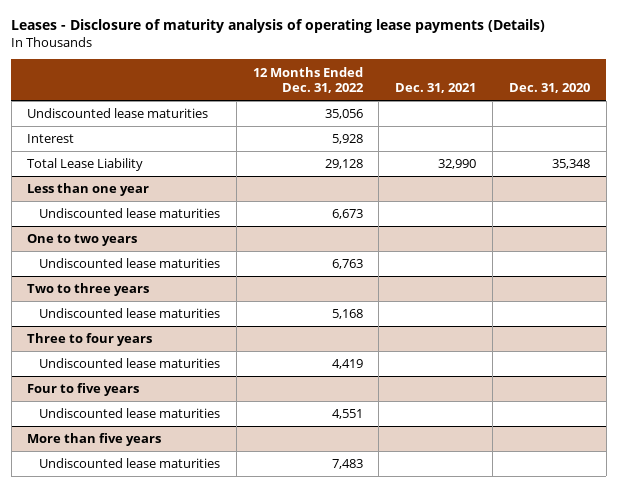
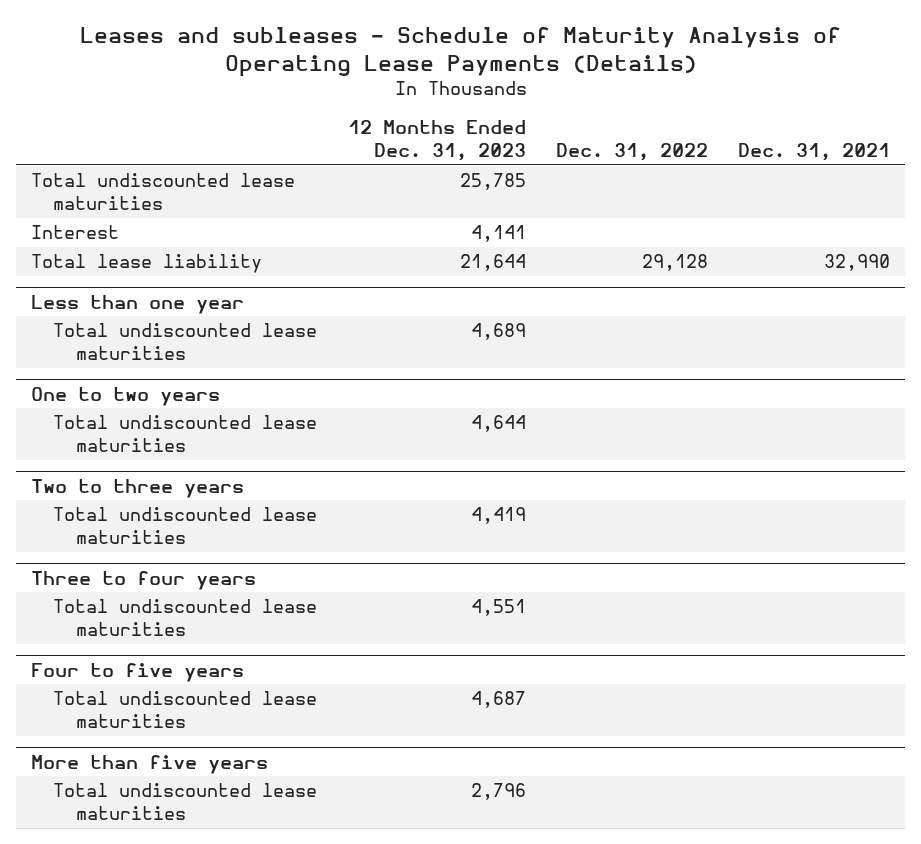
- Leases - Disclosure of maturity analysis of operating lease payments (Details)
+ Leases and subleases - Schedule of Maturity Analysis of Operating Lease Payments (Details)
- | 12 Months Ended Dec. 31, 2022 | Dec. 31, 2021 | Dec. 31, 2020
+ | 12 Months Ended Dec. 31, 2023 | Dec. 31, 2022 | Dec. 31, 2021
- Undiscounted lease maturities | 35,056 | |
+ Total undiscounted lease maturities | 25,785 | |
- Total Lease Liability | 29,128 | 32,990 | 35,348
+ Total lease liability | 21,644 | 29,128 | 32,990
@ Less than one year
- Undiscounted lease maturities | 6,673 | |
+ Total undiscounted lease maturities | 4,689 | |
@ One to two years
- Undiscounted lease maturities | 6,763 | |
+ Total undiscounted lease maturities | 4,644 | |
@ Two to three years
- Undiscounted lease maturities | 5,168 | |
+ Total undiscounted lease maturities | 4,419 | |
@ Three to four years
- Undiscounted lease maturities | 4,419 | |
+ Total undiscounted lease maturities | 4,551 | |
@ Four to five years
- Undiscounted lease maturities | 4,551 | |
+ Total undiscounted lease maturities | 4,687 | |
@ More than five years
- Undiscounted lease maturities | 7,483 | |
+ Total undiscounted lease maturities | 2,796 | |

